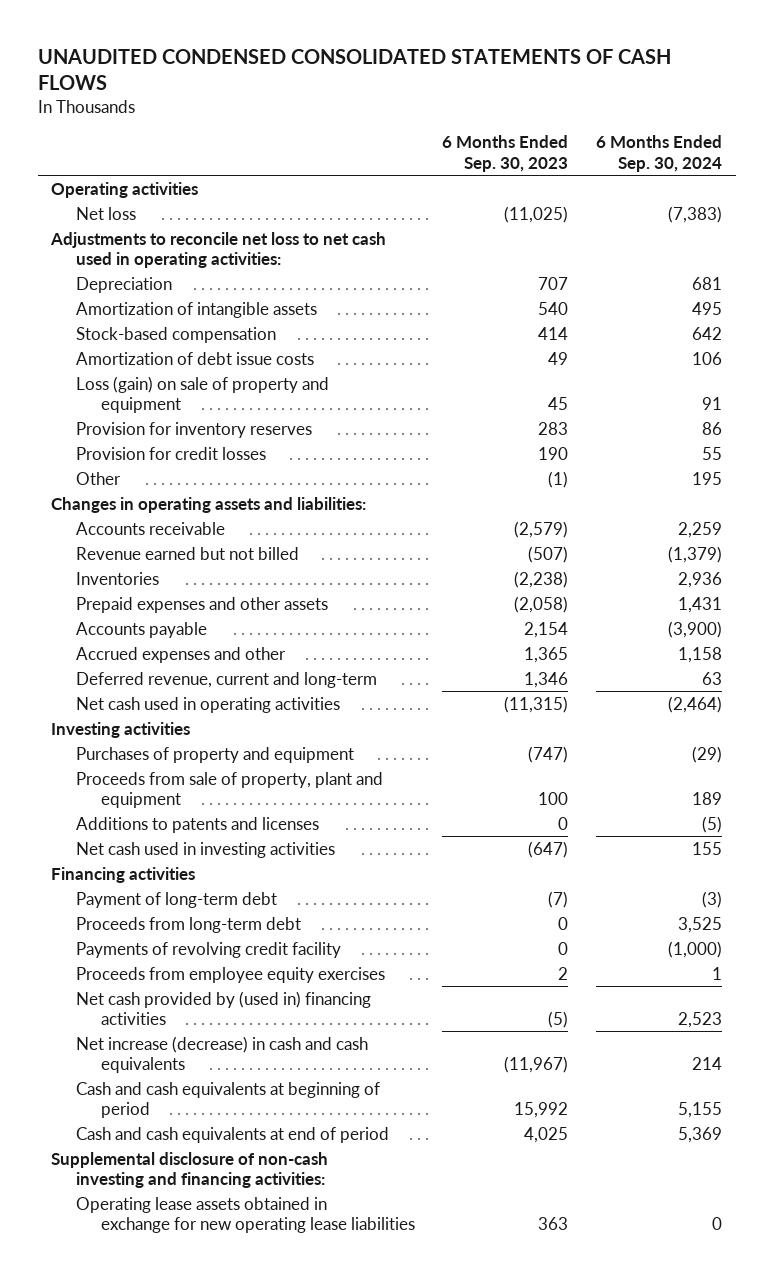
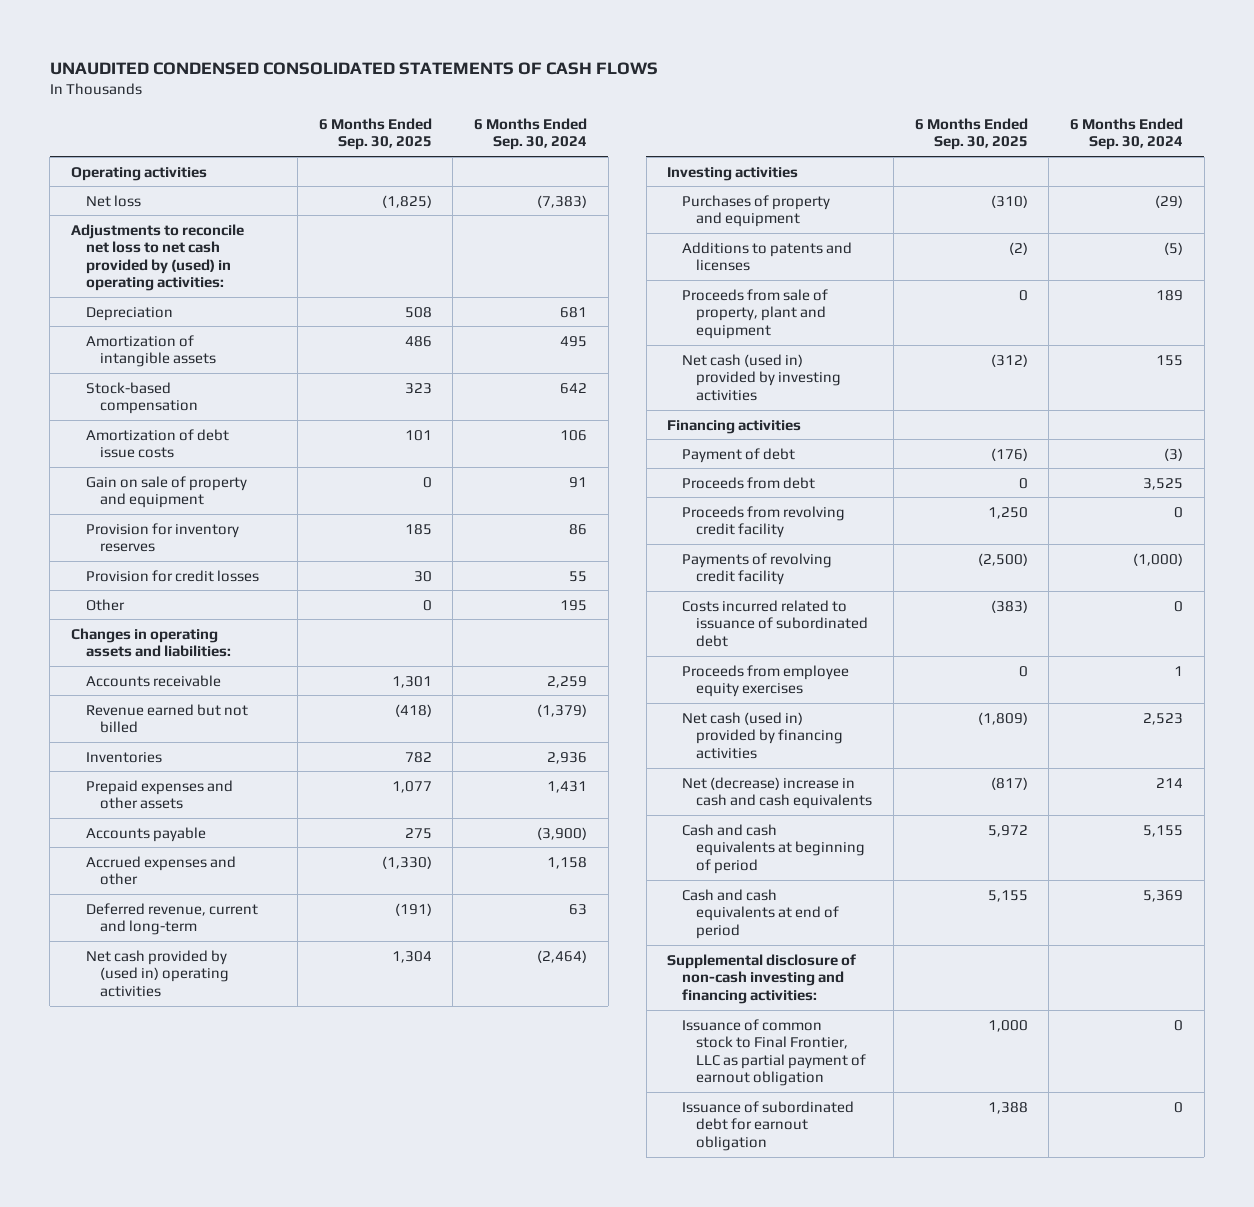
- | 6 Months Ended Sep. 30, 2023 | 6 Months Ended Sep. 30, 2024
+ | 6 Months Ended Sep. 30, 2025 | 6 Months Ended Sep. 30, 2024
- Adjustments to reconcile net loss to net cash used in operating activities:
+ Adjustments to reconcile net loss to net cash provided by (used) in operating activities:
- Loss (gain) on sale of property and equipment | 45 | 91
+ Gain on sale of property and equipment | 0 | 91
- Net cash used in operating activities | (11,315) | (2,464)
+ Net cash provided by (used in) operating activities | 1,304 | (2,464)
- Net cash used in investing activities | (647) | 155
moved down: Proceeds from sale of property, plant and equipment | 0 | 189
+ Net cash (used in) provided by investing activities | (312) | 155
- Payment of long-term debt | (7) | (3)
- Proceeds from long-term debt | 0 | 3,525
+ Payment of debt | (176) | (3)
+ Proceeds from debt | 0 | 3,525
+ Proceeds from revolving credit facility | 1,250 | 0
+ Costs incurred related to issuance of subordinated debt | (383) | 0
- Net cash provided by (used in) financing activities | (5) | 2,523
- Net increase (decrease) in cash and cash equivalents | (11,967) | 214
+ Net cash (used in) provided by financing activities | (1,809) | 2,523
+ Net (decrease) increase in cash and cash equivalents | (817) | 214
- Operating lease assets obtained in exchange for new operating lease liabilities | 363 | 0
+ Issuance of common stock to Final Frontier, LLC as partial payment of earnout obligation | 1,000 | 0
+ Issuance of subordinated debt for earnout obligation | 1,388 | 0

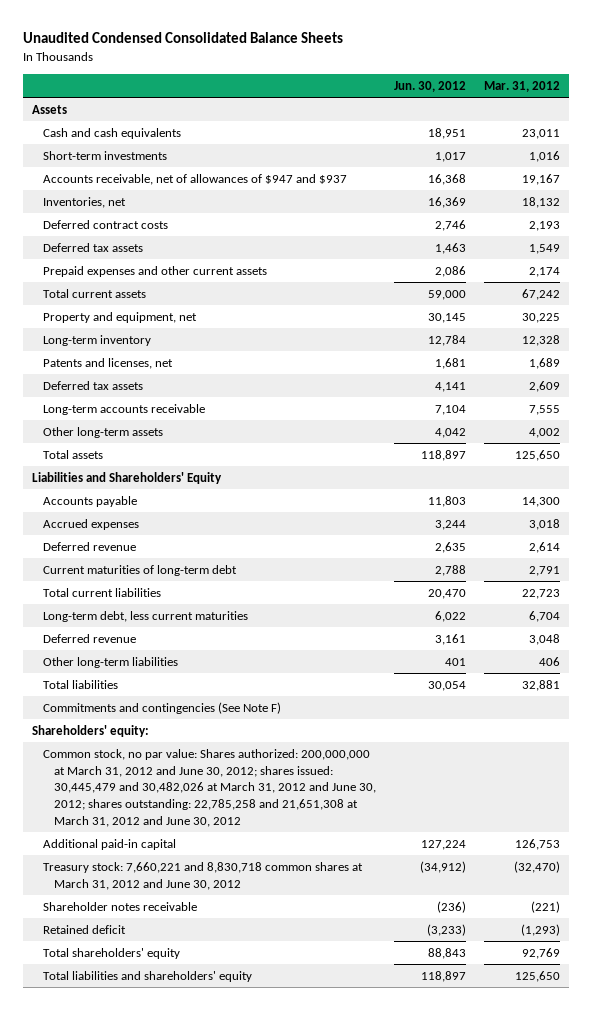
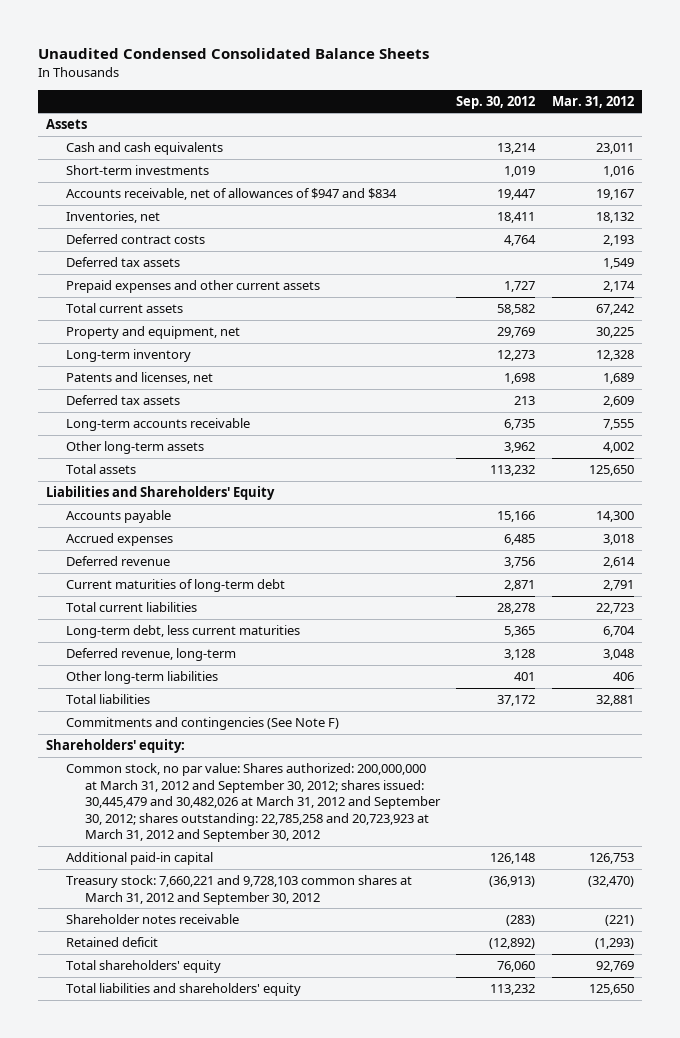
- | Jun. 30, 2012 | Mar. 31, 2012
+ | Sep. 30, 2012 | Mar. 31, 2012
- Accounts receivable, net of allowances of $947 and $937 | 16,368 | 19,167
+ Accounts receivable, net of allowances of $947 and $834 | 19,447 | 19,167
- Deferred revenue | 3,161 | 3,048
+ Deferred revenue, long-term | 3,128 | 3,048
- Common stock, no par value: Shares authorized: 200,000,000 at March 31, 2012 and June 30, 2012; shares issued: 30,445,479 and 30,482,026 at March 31, 2012 and June 30, 2012; shares outstanding: 22,785,258 and 21,651,308 at March 31, 2012 and June 30, 2012
+ Common stock, no par value: Shares authorized: 200,000,000 at March 31, 2012 and September 30, 2012; shares issued: 30,445,479 and 30,482,026 at March 31, 2012 and September 30, 2012; shares outstanding: 22,785,258 and 20,723,923 at March 31, 2012 and September 30, 2012
- Treasury stock: 7,660,221 and 8,830,718 common shares at March 31, 2012 and June 30, 2012 | (34,912) | (32,470)
+ Treasury stock: 7,660,221 and 9,728,103 common shares at March 31, 2012 and September 30, 2012 | (36,913) | (32,470)

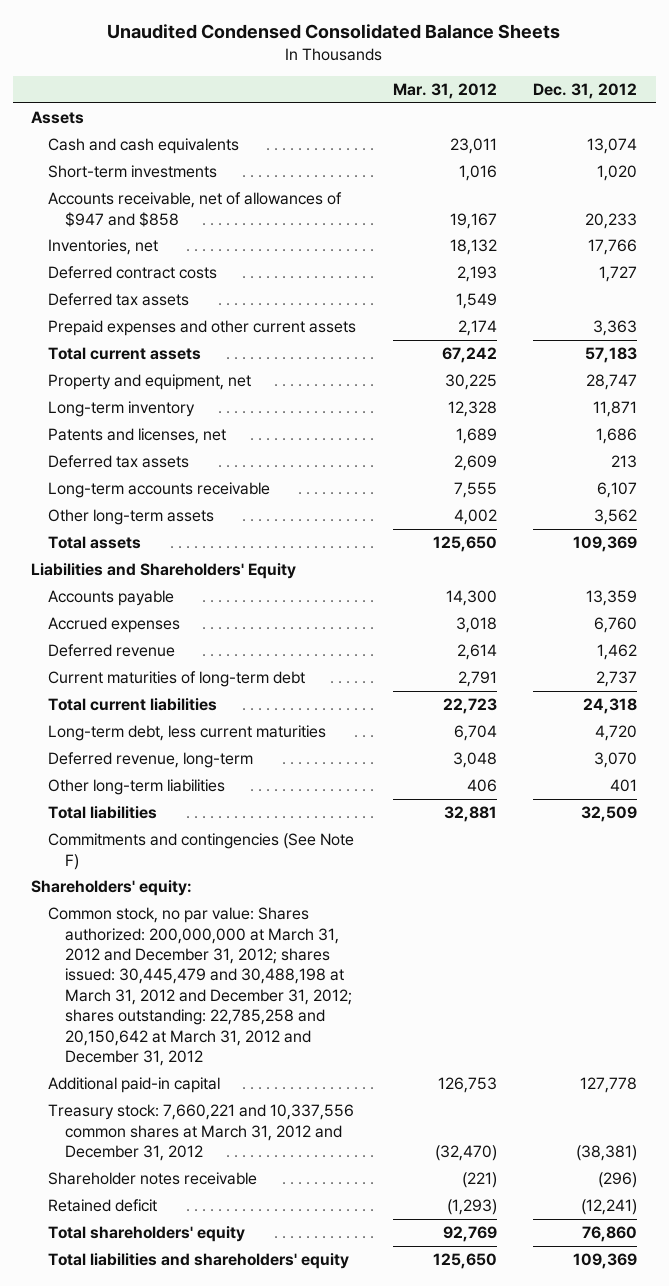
- | Sep. 30, 2012 | Mar. 31, 2012
+ | Mar. 31, 2012 | Dec. 31, 2012
- Accounts receivable, net of allowances of $947 and $834 | 19,447 | 19,167
+ Accounts receivable, net of allowances of $947 and $858 | 19,167 | 20,233
- Common stock, no par value: Shares authorized: 200,000,000 at March 31, 2012 and September 30, 2012; shares issued: 30,445,479 and 30,482,026 at March 31, 2012 and September 30, 2012; shares outstanding: 22,785,258 and 20,723,923 at March 31, 2012 and September 30, 2012
+ Common stock, no par value: Shares authorized: 200,000,000 at March 31, 2012 and December 31, 2012; shares issued: 30,445,479 and 30,488,198 at March 31, 2012 and December 31, 2012; shares outstanding: 22,785,258 and 20,150,642 at March 31, 2012 and December 31, 2012
- Treasury stock: 7,660,221 and 9,728,103 common shares at March 31, 2012 and September 30, 2012 | (36,913) | (32,470)
+ Treasury stock: 7,660,221 and 10,337,556 common shares at March 31, 2012 and December 31, 2012 | (32,470) | (38,381)

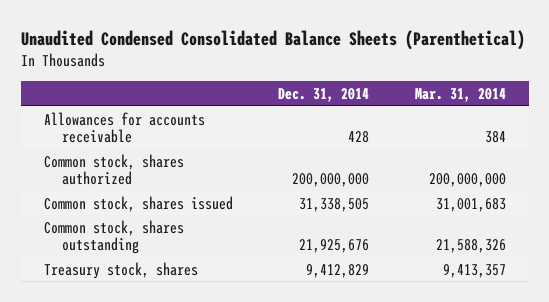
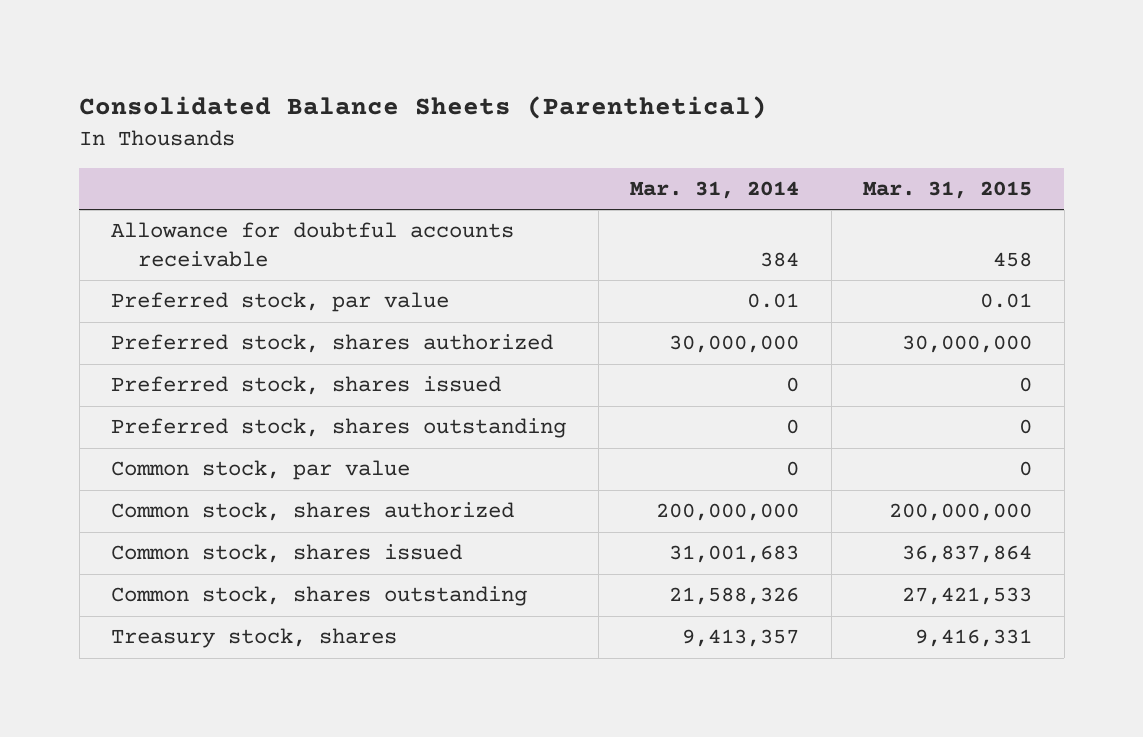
- Unaudited Condensed Consolidated Balance Sheets (Parenthetical)
+ Consolidated Balance Sheets (Parenthetical)
- | Dec. 31, 2014 | Mar. 31, 2014
+ | Mar. 31, 2014 | Mar. 31, 2015
- Allowances for accounts receivable | 428 | 384
+ Allowance for doubtful accounts receivable | 384 | 458
+ Preferred stock, par value | 0.01 | 0.01
+ Preferred stock, shares authorized | 30,000,000 | 30,000,000
+ Preferred stock, shares issued | 0 | 0
+ Preferred stock, shares outstanding | 0 | 0
+ Common stock, par value | 0 | 0

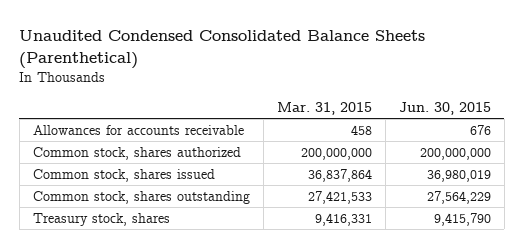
- Consolidated Balance Sheets (Parenthetical)
+ Unaudited Condensed Consolidated Balance Sheets (Parenthetical)
- | Mar. 31, 2014 | Mar. 31, 2015
+ | Mar. 31, 2015 | Jun. 30, 2015
- Allowance for doubtful accounts receivable | 384 | 458
- Preferred stock, par value | 0.01 | 0.01
- Preferred stock, shares authorized | 30,000,000 | 30,000,000
- Preferred stock, shares issued | 0 | 0
- Preferred stock, shares outstanding | 0 | 0
- Common stock, par value | 0 | 0
+ Allowances for accounts receivable | 458 | 676

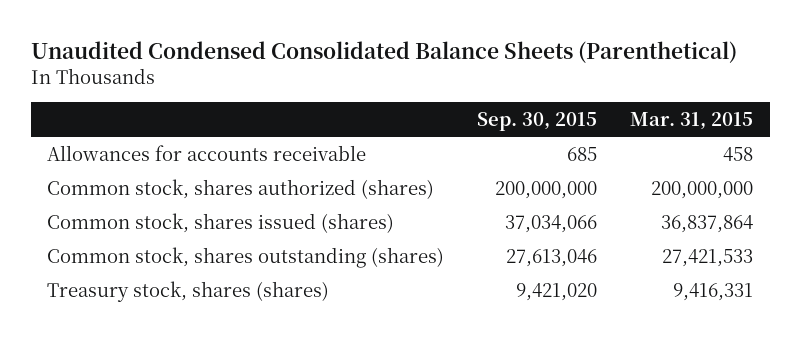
- | Mar. 31, 2015 | Jun. 30, 2015
+ | Sep. 30, 2015 | Mar. 31, 2015
- Common stock, shares authorized | 200,000,000 | 200,000,000
- Common stock, shares issued | 36,837,864 | 36,980,019
- Common stock, shares outstanding | 27,421,533 | 27,564,229
- Treasury stock, shares | 9,416,331 | 9,415,790
+ Common stock, shares authorized (shares) | 200,000,000 | 200,000,000
+ Common stock, shares issued (shares) | 37,034,066 | 36,837,864
+ Common stock, shares outstanding (shares) | 27,613,046 | 27,421,533
+ Treasury stock, shares (shares) | 9,421,020 | 9,416,331

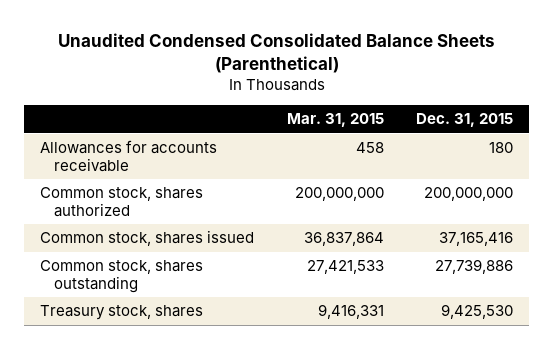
- | Sep. 30, 2015 | Mar. 31, 2015
+ | Mar. 31, 2015 | Dec. 31, 2015
- Common stock, shares authorized (shares) | 200,000,000 | 200,000,000
- Common stock, shares issued (shares) | 37,034,066 | 36,837,864
- Common stock, shares outstanding (shares) | 27,613,046 | 27,421,533
- Treasury stock, shares (shares) | 9,421,020 | 9,416,331
+ Common stock, shares authorized | 200,000,000 | 200,000,000
+ Common stock, shares issued | 36,837,864 | 37,165,416
+ Common stock, shares outstanding | 27,421,533 | 27,739,886
+ Treasury stock, shares | 9,416,331 | 9,425,530

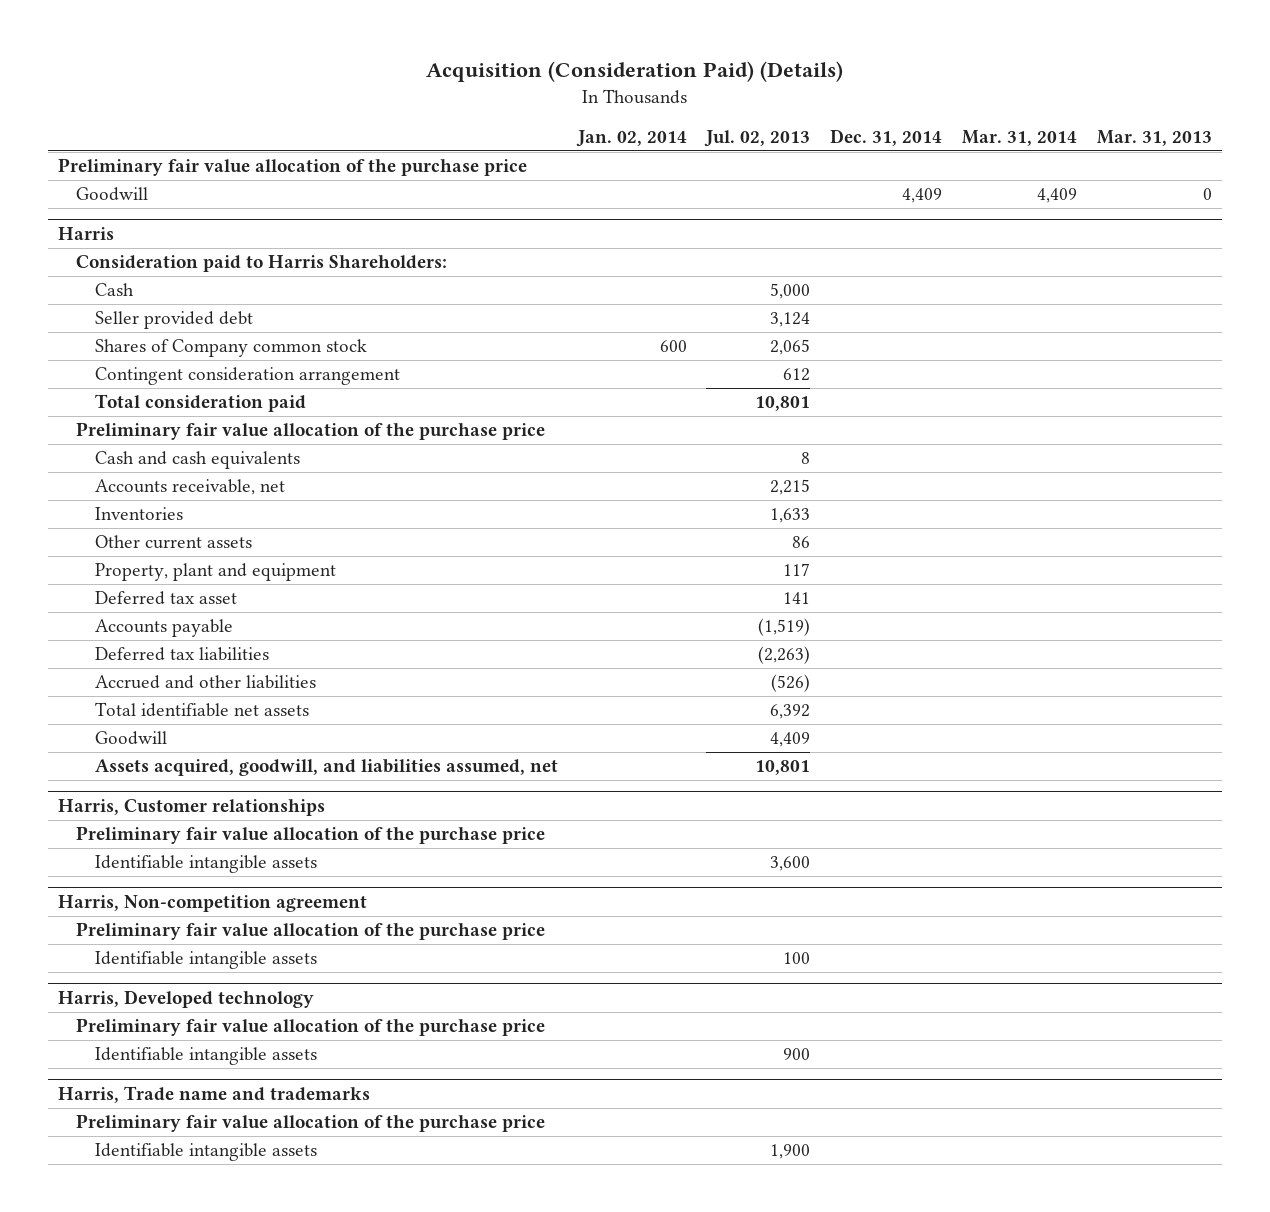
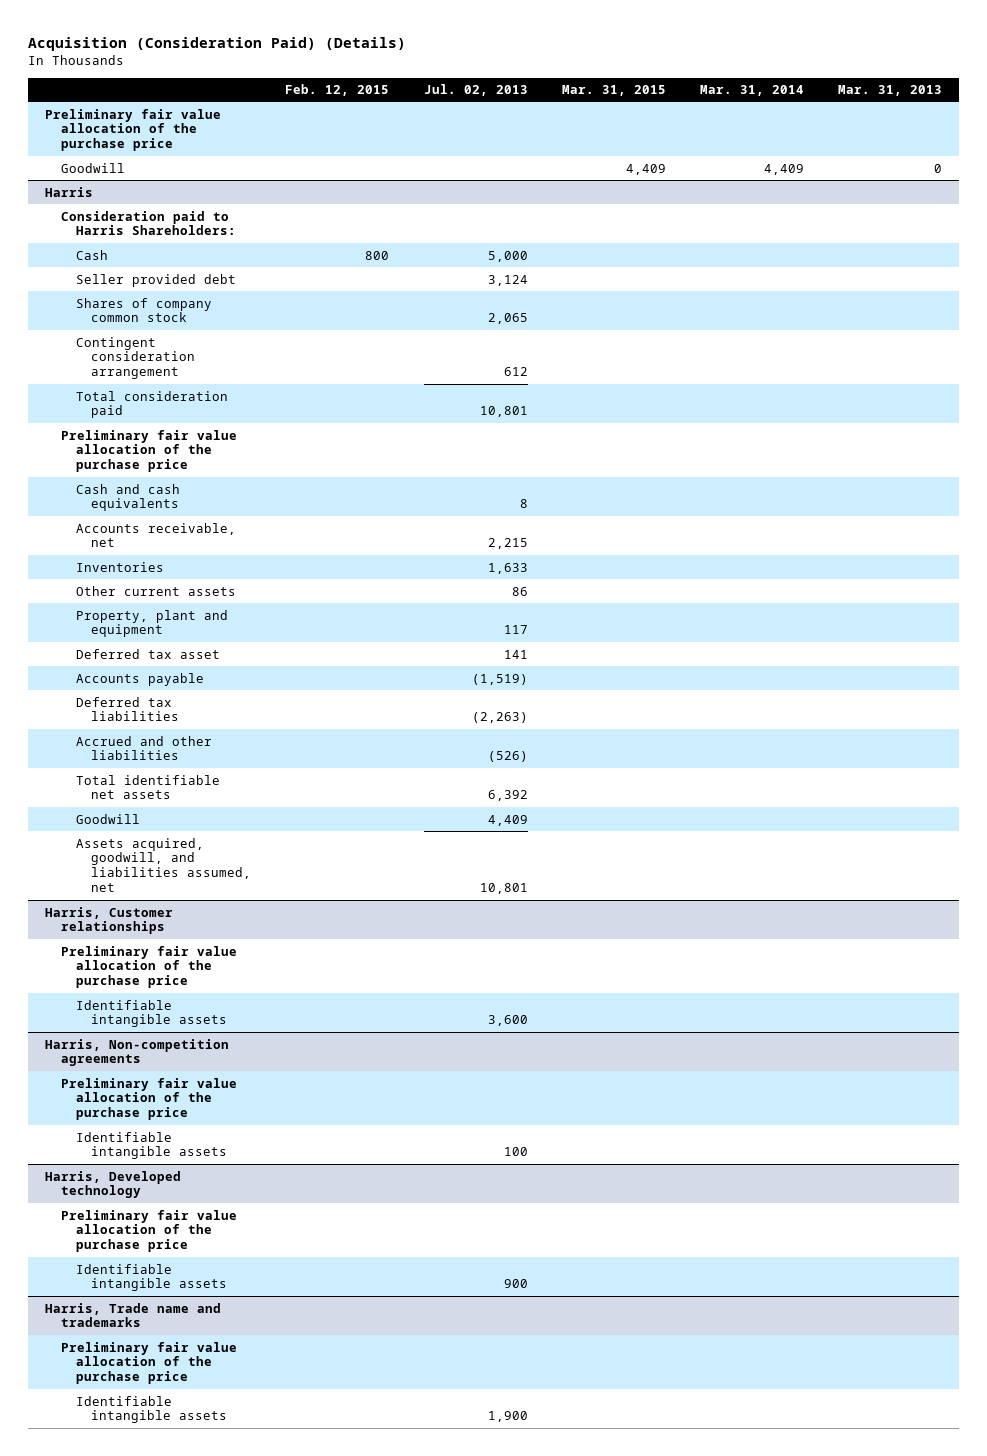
- | Jan. 02, 2014 | Jul. 02, 2013 | Dec. 31, 2014 | Mar. 31, 2014 | Mar. 31, 2013
+ | Feb. 12, 2015 | Jul. 02, 2013 | Mar. 31, 2015 | Mar. 31, 2014 | Mar. 31, 2013
@ Harris
- Shares of Company common stock | 600 | 2,065 | | |
+ Shares of company common stock | | 2,065 | | |
- Harris, Non-competition agreement
+ Harris, Non-competition agreements

